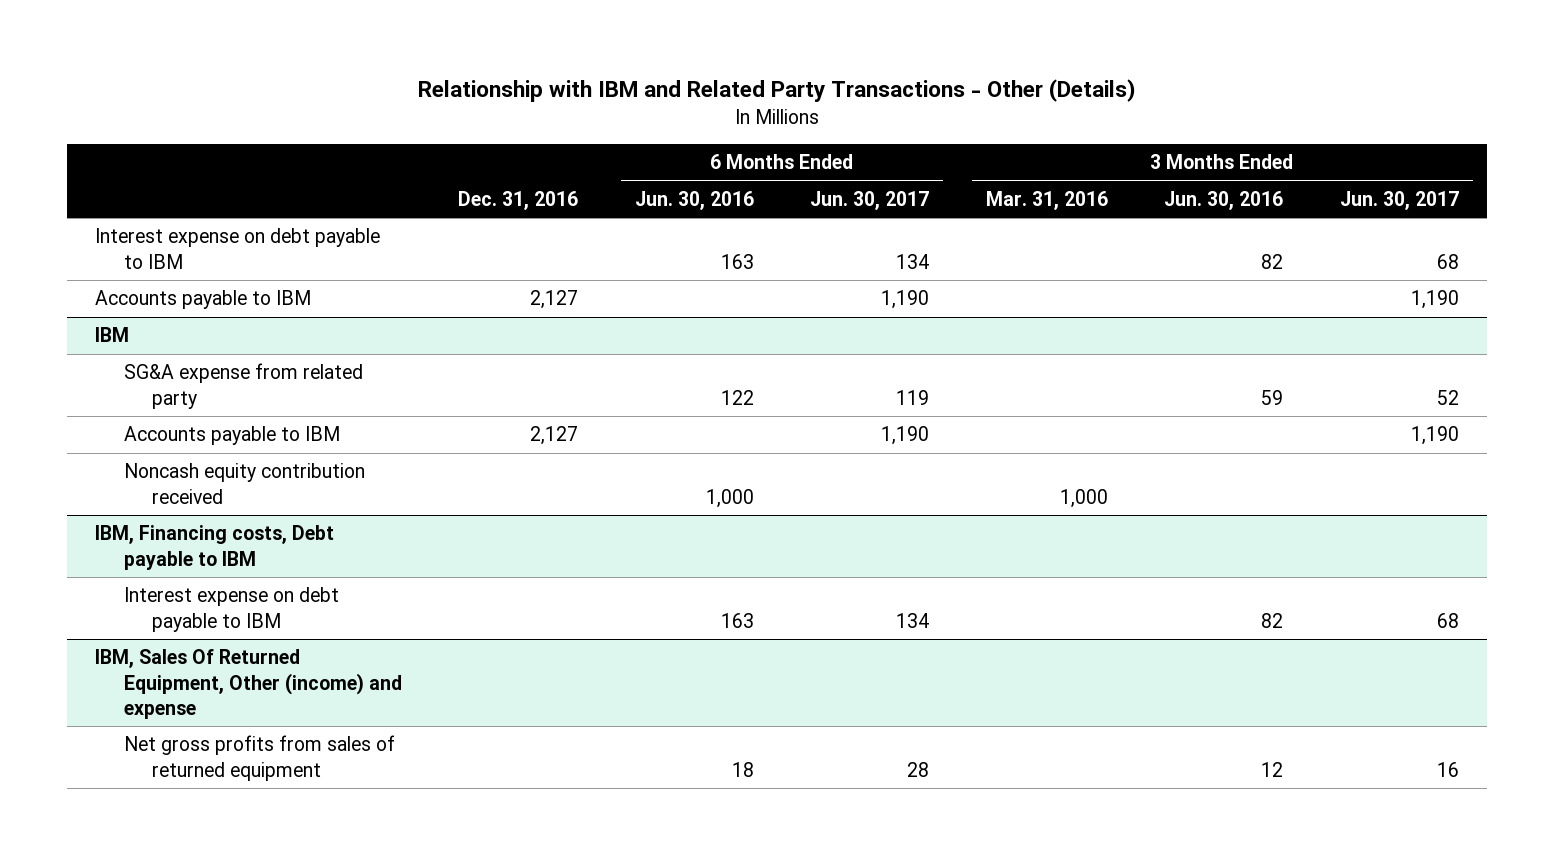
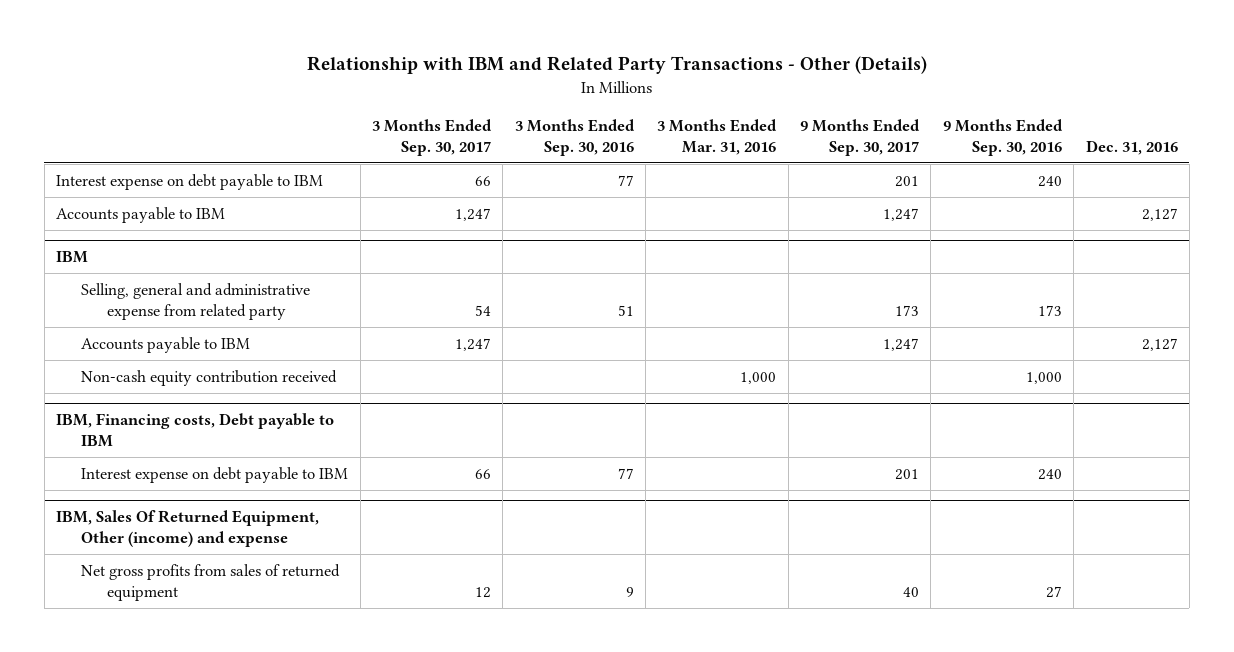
- | Dec. 31, 2016 | 6 Months Ended Jun. 30, 2016 | 6 Months Ended Jun. 30, 2017 | 3 Months Ended Mar. 31, 2016 | 3 Months Ended Jun. 30, 2016 | 3 Months Ended Jun. 30, 2017
+ | 3 Months Ended Sep. 30, 2017 | 3 Months Ended Sep. 30, 2016 | 3 Months Ended Mar. 31, 2016 | 9 Months Ended Sep. 30, 2017 | 9 Months Ended Sep. 30, 2016 | Dec. 31, 2016
@ IBM
- SG&A expense from related party | | 122 | 119 | | 59 | 52
+ Selling, general and administrative expense from related party | 54 | 51 | | 173 | 173 |
- Noncash equity contribution received | | 1,000 | | 1,000 | |
+ Non-cash equity contribution received | | | 1,000 | | 1,000 |

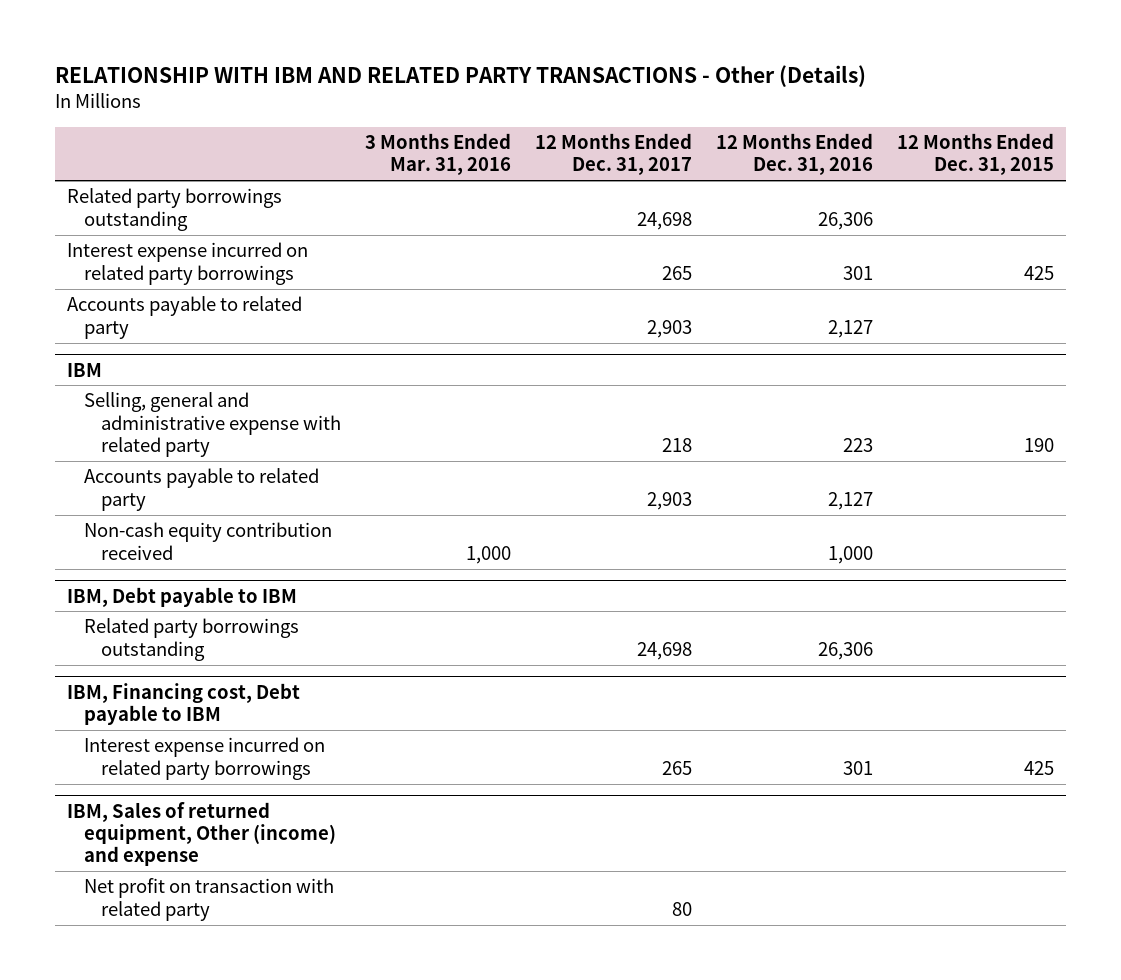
- Relationship with IBM and Related Party Transactions - Other (Details)
+ RELATIONSHIP WITH IBM AND RELATED PARTY TRANSACTIONS - Other (Details)
- | 3 Months Ended Sep. 30, 2017 | 3 Months Ended Sep. 30, 2016 | 3 Months Ended Mar. 31, 2016 | 9 Months Ended Sep. 30, 2017 | 9 Months Ended Sep. 30, 2016 | Dec. 31, 2016
+ | 3 Months Ended Mar. 31, 2016 | 12 Months Ended Dec. 31, 2017 | 12 Months Ended Dec. 31, 2016 | 12 Months Ended Dec. 31, 2015
- Interest expense on debt payable to IBM | 66 | 77 | | 201 | 240 |
- Accounts payable to IBM | 1,247 | | | 1,247 | | 2,127
+ Related party borrowings outstanding | | 24,698 | 26,306 |
+ Interest expense incurred on related party borrowings | | 265 | 301 | 425
+ Accounts payable to related party | | 2,903 | 2,127 |
@ IBM
- Selling, general and administrative expense from related party | 54 | 51 | | 173 | 173 |
- Accounts payable to IBM | 1,247 | | | 1,247 | | 2,127
+ Selling, general and administrative expense with related party | | 218 | 223 | 190
+ Accounts payable to related party | | 2,903 | 2,127 |
- IBM, Financing costs, Debt payable to IBM
- Interest expense on debt payable to IBM | 66 | 77 | | 201 | 240 |
- IBM, Sales Of Returned Equipment, Other (income) and expense
- Net gross profits from sales of returned equipment | 12 | 9 | | 40 | 27 |
+ IBM, Debt payable to IBM
+ Related party borrowings outstanding | | 24,698 | 26,306 |
+ IBM, Financing cost, Debt payable to IBM
+ Interest expense incurred on related party borrowings | | 265 | 301 | 425
+ IBM, Sales of returned equipment, Other (income) and expense
+ Net profit on transaction with related party | | 80 | |

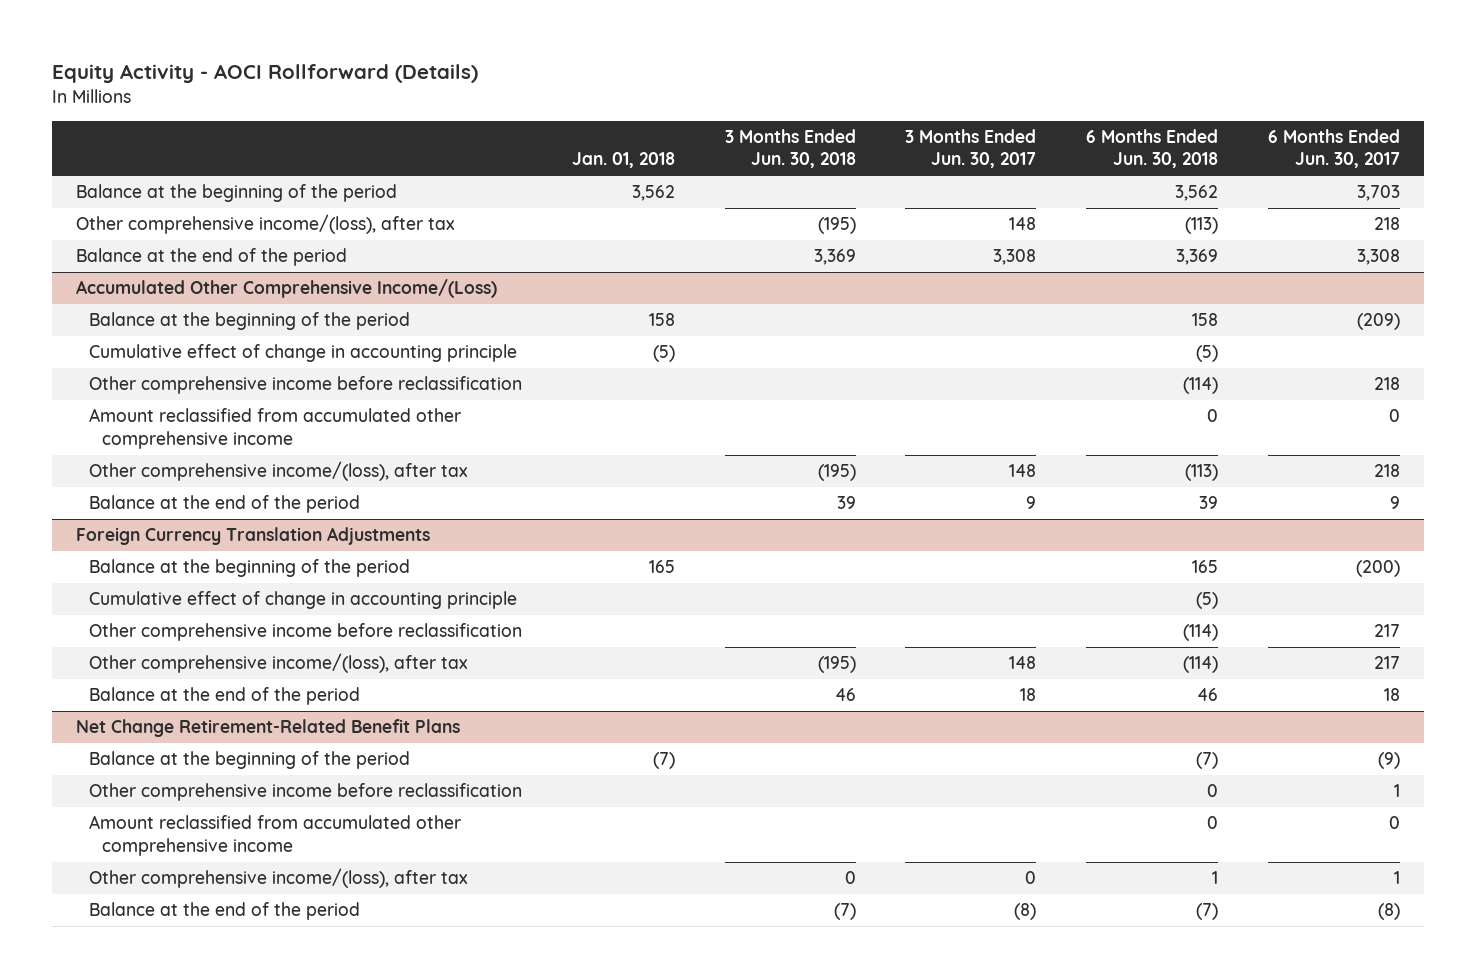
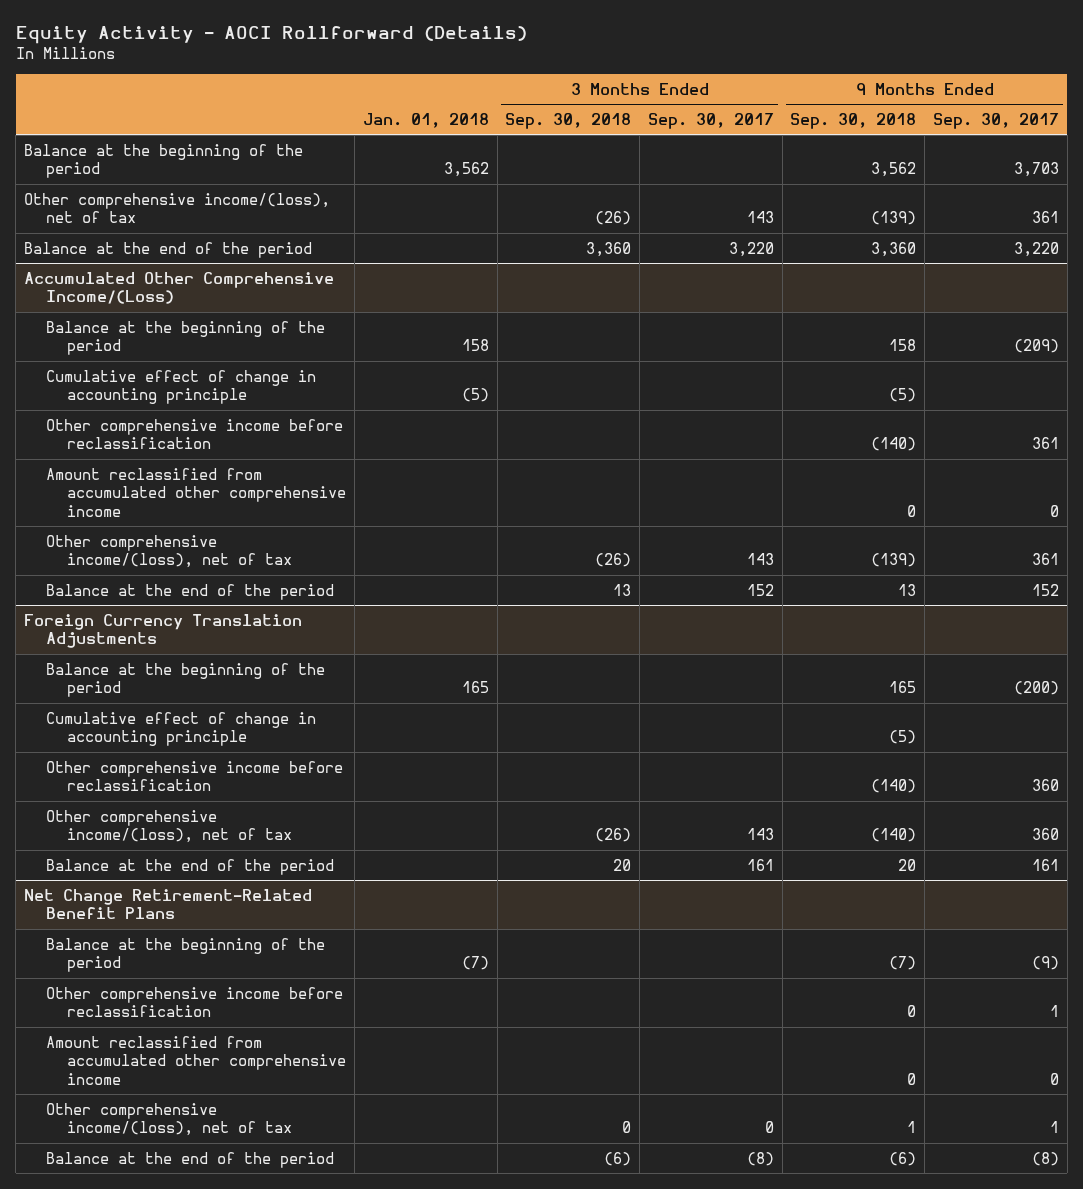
- | Jan. 01, 2018 | 3 Months Ended Jun. 30, 2018 | 3 Months Ended Jun. 30, 2017 | 6 Months Ended Jun. 30, 2018 | 6 Months Ended Jun. 30, 2017
+ | Jan. 01, 2018 | 3 Months Ended Sep. 30, 2018 | 3 Months Ended Sep. 30, 2017 | 9 Months Ended Sep. 30, 2018 | 9 Months Ended Sep. 30, 2017
- Other comprehensive income/(loss), after tax | | (195) | 148 | (113) | 218
+ Other comprehensive income/(loss), net of tax | | (26) | 143 | (139) | 361
@ Accumulated Other Comprehensive Income/(Loss)
- Other comprehensive income/(loss), after tax | | (195) | 148 | (113) | 218
+ Other comprehensive income/(loss), net of tax | | (26) | 143 | (139) | 361
@ Foreign Currency Translation Adjustments
- Other comprehensive income/(loss), after tax | | (195) | 148 | (114) | 217
+ Other comprehensive income/(loss), net of tax | | (26) | 143 | (140) | 360
@ Net Change Retirement-Related Benefit Plans
- Other comprehensive income/(loss), after tax | | 0 | 0 | 1 | 1
+ Other comprehensive income/(loss), net of tax | | 0 | 0 | 1 | 1

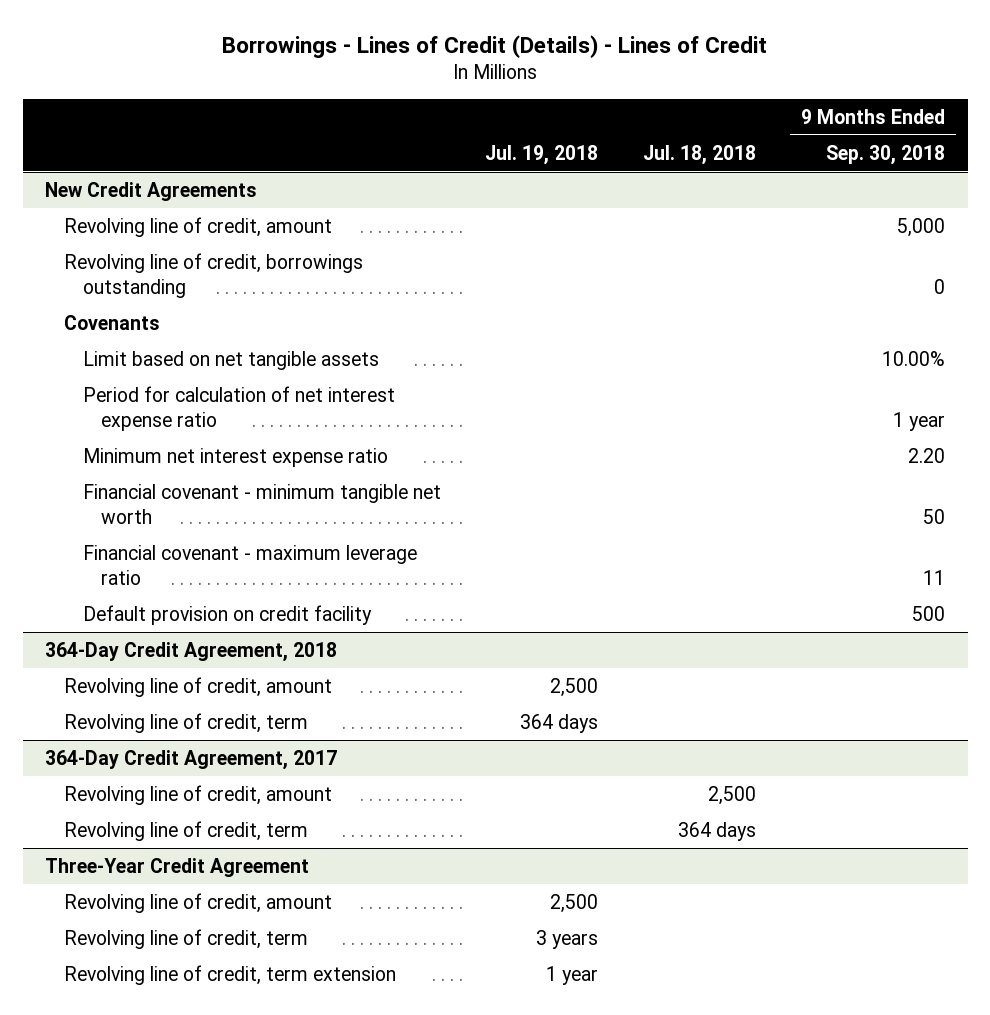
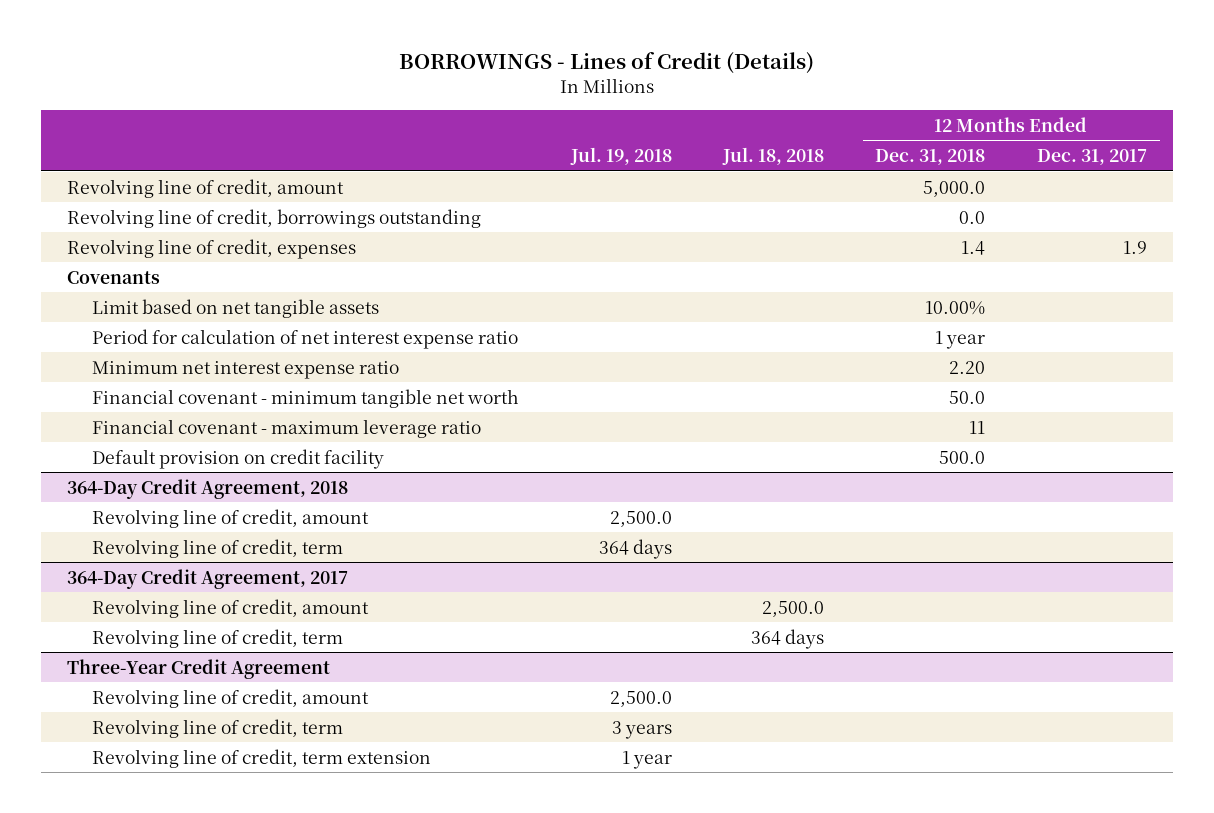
- Borrowings - Lines of Credit (Details) - Lines of Credit
+ BORROWINGS - Lines of Credit (Details)
- | Jul. 19, 2018 | Jul. 18, 2018 | 9 Months Ended Sep. 30, 2018
+ | Jul. 19, 2018 | Jul. 18, 2018 | 12 Months Ended Dec. 31, 2018 | 12 Months Ended Dec. 31, 2017
- New Credit Agreements
- Revolving line of credit, amount | | | 5,000
- Revolving line of credit, borrowings outstanding | | | 0
- Covenants
- Limit based on net tangible assets | | | 10.00%
- Period for calculation of net interest expense ratio | | | 1 year
- Minimum net interest expense ratio | | | 2.20
- Financial covenant - minimum tangible net worth | | | 50
- Financial covenant - maximum leverage ratio | | | 11
- Default provision on credit facility | | | 500
+ Revolving line of credit, amount | | | 5,000.0 |
+ Revolving line of credit, borrowings outstanding | | | 0.0 |
+ Revolving line of credit, expenses | | | 1.4 | 1.9
+ Covenants
+ Limit based on net tangible assets | | | 10.00% |
+ Period for calculation of net interest expense ratio | | | 1 year |
+ Minimum net interest expense ratio | | | 2.20 |
+ Financial covenant - minimum tangible net worth | | | 50.0 |
+ Financial covenant - maximum leverage ratio | | | 11 |
+ Default provision on credit facility | | | 500.0 |
@ 364-Day Credit Agreement, 2018
- Revolving line of credit, amount | 2,500 | |
+ Revolving line of credit, amount | 2,500.0 | | |
@ 364-Day Credit Agreement, 2017
- Revolving line of credit, amount | | 2,500 |
+ Revolving line of credit, amount | | 2,500.0 | |
@ Three-Year Credit Agreement
- Revolving line of credit, amount | 2,500 | |
+ Revolving line of credit, amount | 2,500.0 | | |

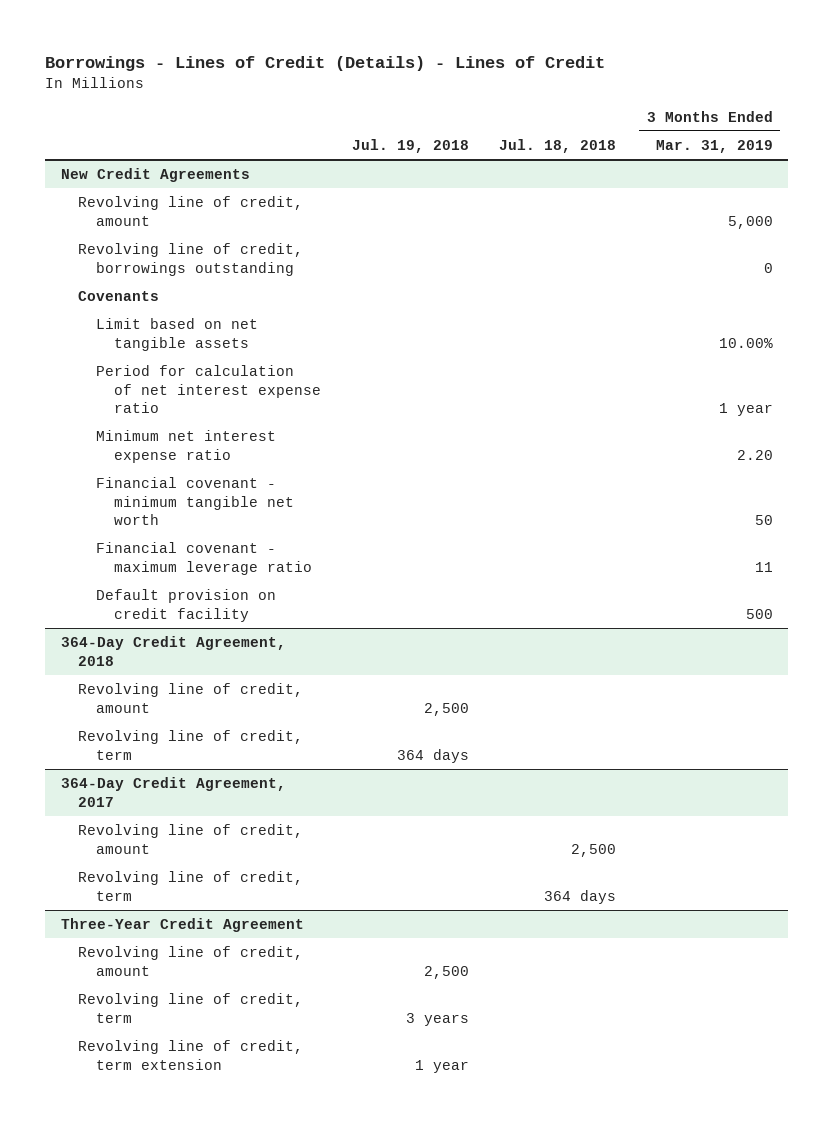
- BORROWINGS - Lines of Credit (Details)
+ Borrowings - Lines of Credit (Details) - Lines of Credit
- | Jul. 19, 2018 | Jul. 18, 2018 | 12 Months Ended Dec. 31, 2018 | 12 Months Ended Dec. 31, 2017
+ | Jul. 19, 2018 | Jul. 18, 2018 | 3 Months Ended Mar. 31, 2019
- Revolving line of credit, amount | | | 5,000.0 |
- Revolving line of credit, borrowings outstanding | | | 0.0 |
- Revolving line of credit, expenses | | | 1.4 | 1.9
- Covenants
- Limit based on net tangible assets | | | 10.00% |
- Period for calculation of net interest expense ratio | | | 1 year |
- Minimum net interest expense ratio | | | 2.20 |
- Financial covenant - minimum tangible net worth | | | 50.0 |
- Financial covenant - maximum leverage ratio | | | 11 |
- Default provision on credit facility | | | 500.0 |
+ New Credit Agreements
+ Revolving line of credit, amount | | | 5,000
+ Revolving line of credit, borrowings outstanding | | | 0
+ Covenants
+ Limit based on net tangible assets | | | 10.00%
+ Period for calculation of net interest expense ratio | | | 1 year
+ Minimum net interest expense ratio | | | 2.20
+ Financial covenant - minimum tangible net worth | | | 50
+ Financial covenant - maximum leverage ratio | | | 11
+ Default provision on credit facility | | | 500
@ 364-Day Credit Agreement, 2018
- Revolving line of credit, amount | 2,500.0 | | |
+ Revolving line of credit, amount | 2,500 | |
@ 364-Day Credit Agreement, 2017
- Revolving line of credit, amount | | 2,500.0 | |
+ Revolving line of credit, amount | | 2,500 |
@ Three-Year Credit Agreement
- Revolving line of credit, amount | 2,500.0 | | |
+ Revolving line of credit, amount | 2,500 | |

